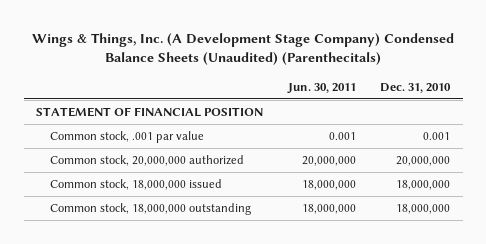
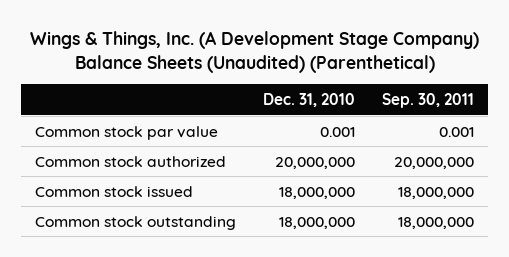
- Wings & Things, Inc. (A Development Stage Company) Condensed Balance Sheets (Unaudited) (Parenthecitals)
+ Wings & Things, Inc. (A Development Stage Company) Balance Sheets (Unaudited) (Parenthetical)
- | Jun. 30, 2011 | Dec. 31, 2010
+ | Dec. 31, 2010 | Sep. 30, 2011
- STATEMENT OF FINANCIAL POSITION
- Common stock, .001 par value | 0.001 | 0.001
- Common stock, 20,000,000 authorized | 20,000,000 | 20,000,000
- Common stock, 18,000,000 issued | 18,000,000 | 18,000,000
- Common stock, 18,000,000 outstanding | 18,000,000 | 18,000,000
+ Common stock par value | 0.001 | 0.001
+ Common stock authorized | 20,000,000 | 20,000,000
+ Common stock issued | 18,000,000 | 18,000,000
+ Common stock outstanding | 18,000,000 | 18,000,000

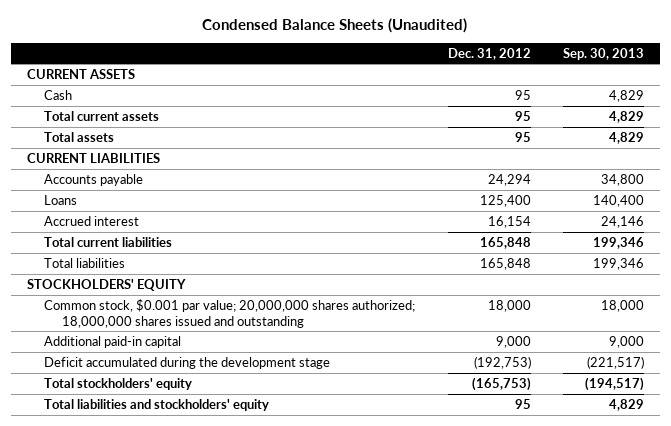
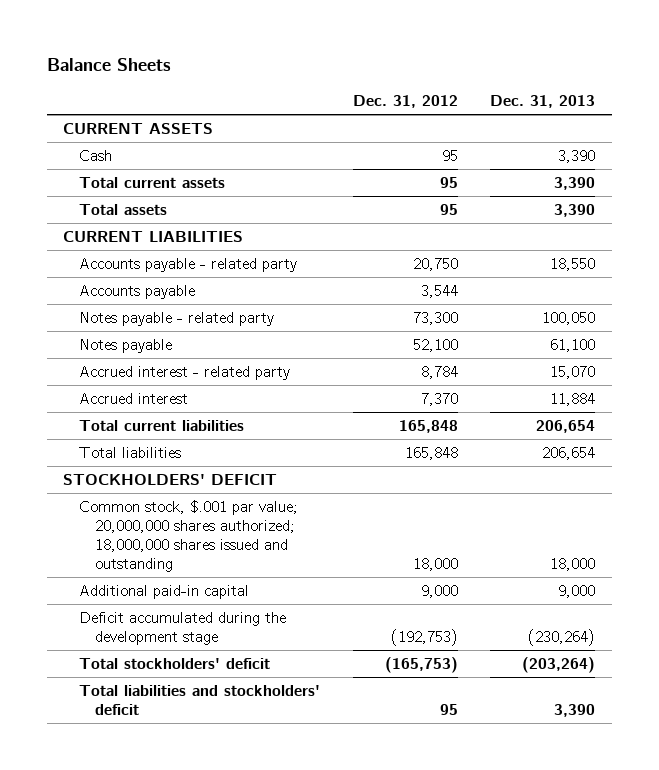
- Condensed Balance Sheets (Unaudited)
+ Balance Sheets
- | Dec. 31, 2012 | Sep. 30, 2013
+ | Dec. 31, 2012 | Dec. 31, 2013
- Accounts payable | 24,294 | 34,800
- Loans | 125,400 | 140,400
- Accrued interest | 16,154 | 24,146
+ Accounts payable - related party | 20,750 | 18,550
+ Accounts payable | 3,544 |
+ Notes payable - related party | 73,300 | 100,050
+ Notes payable | 52,100 | 61,100
+ Accrued interest - related party | 8,784 | 15,070
+ Accrued interest | 7,370 | 11,884
- STOCKHOLDERS' EQUITY
- Common stock, $0.001 par value; 20,000,000 shares authorized; 18,000,000 shares issued and outstanding | 18,000 | 18,000
+ STOCKHOLDERS' DEFICIT
+ Common stock, $.001 par value; 20,000,000 shares authorized; 18,000,000 shares issued and outstanding | 18,000 | 18,000
- Total stockholders' equity | (165,753) | (194,517)
- Total liabilities and stockholders' equity | 95 | 4,829
+ Total stockholders' deficit | (165,753) | (203,264)
+ Total liabilities and stockholders' deficit | 95 | 3,390

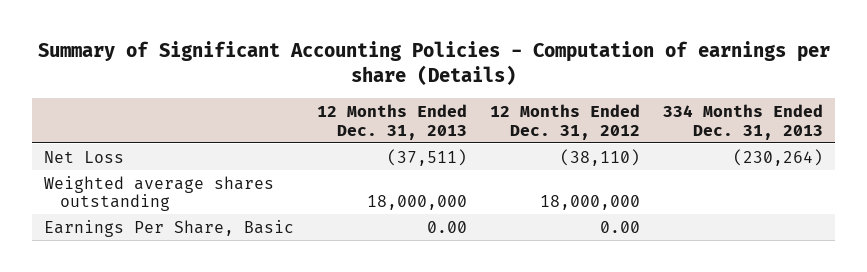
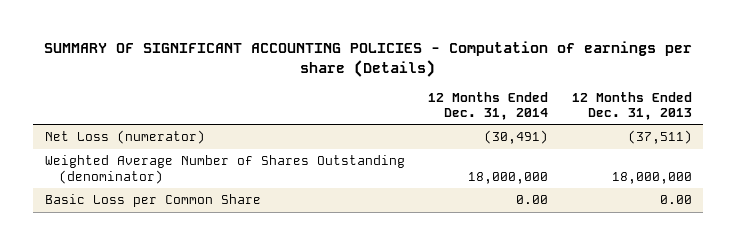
- Summary of Significant Accounting Policies - Computation of earnings per share (Details)
+ SUMMARY OF SIGNIFICANT ACCOUNTING POLICIES - Computation of earnings per share (Details)
- | 12 Months Ended Dec. 31, 2013 | 12 Months Ended Dec. 31, 2012 | 334 Months Ended Dec. 31, 2013
+ | 12 Months Ended Dec. 31, 2014 | 12 Months Ended Dec. 31, 2013
- Net Loss | (37,511) | (38,110) | (230,264)
- Weighted average shares outstanding | 18,000,000 | 18,000,000 |
- Earnings Per Share, Basic | 0.00 | 0.00 |
+ Net Loss (numerator) | (30,491) | (37,511)
+ Weighted Average Number of Shares Outstanding (denominator) | 18,000,000 | 18,000,000
+ Basic Loss per Common Share | 0.00 | 0.00

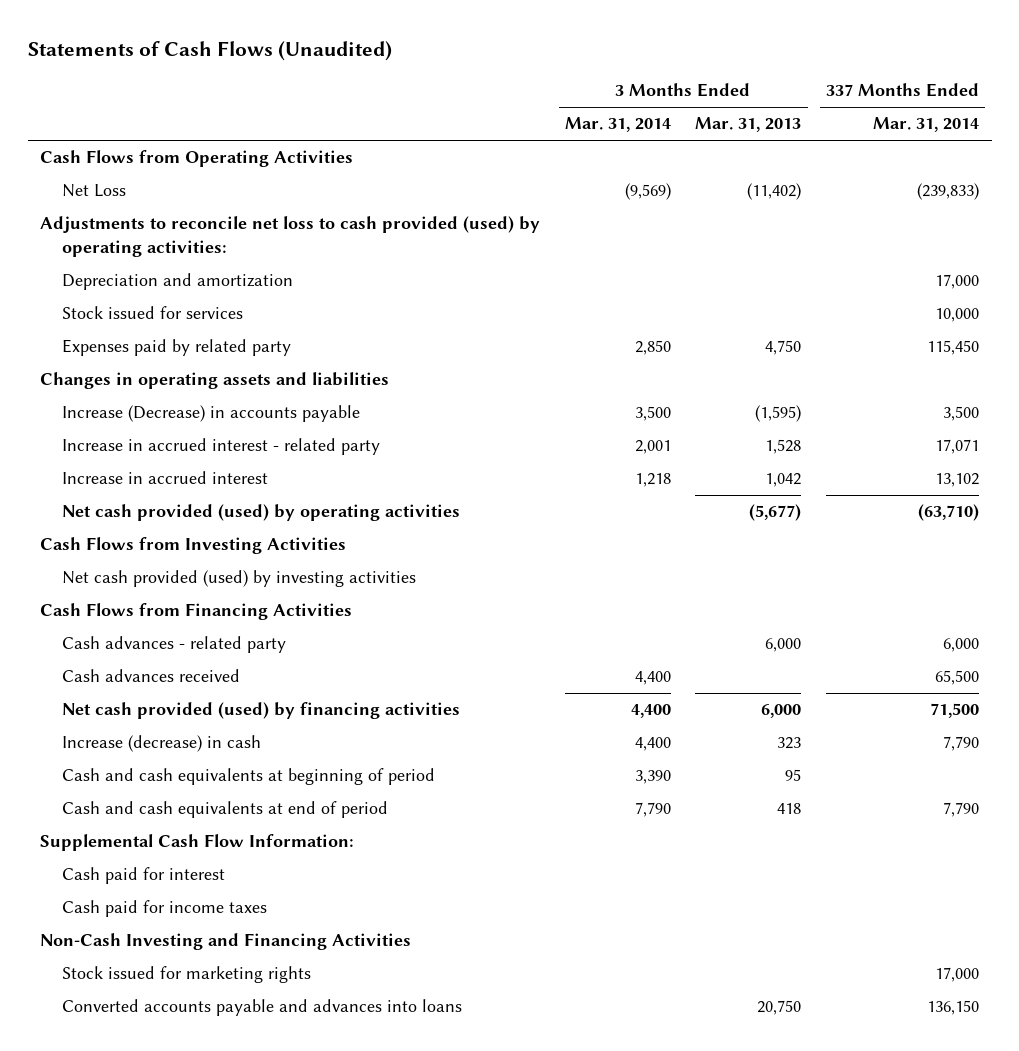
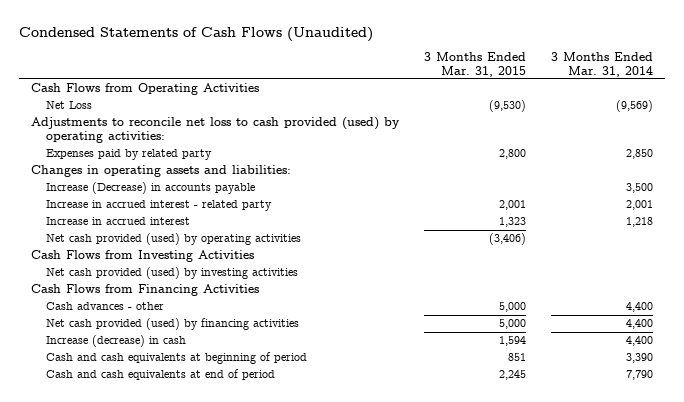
- Statements of Cash Flows (Unaudited)
+ Condensed Statements of Cash Flows (Unaudited)
- | 3 Months Ended Mar. 31, 2014 | 3 Months Ended Mar. 31, 2013 | 337 Months Ended Mar. 31, 2014
+ | 3 Months Ended Mar. 31, 2015 | 3 Months Ended Mar. 31, 2014
- Depreciation and amortization | | | 17,000
- Stock issued for services | | | 10,000
- Changes in operating assets and liabilities
+ Changes in operating assets and liabilities:
- Cash advances - related party | | 6,000 | 6,000
- Cash advances received | 4,400 | | 65,500
+ Cash advances - other | 5,000 | 4,400
- Supplemental Cash Flow Information:
- Cash paid for interest
- Cash paid for income taxes
- Non-Cash Investing and Financing Activities
- Stock issued for marketing rights | | | 17,000
- Converted accounts payable and advances into loans | | 20,750 | 136,150

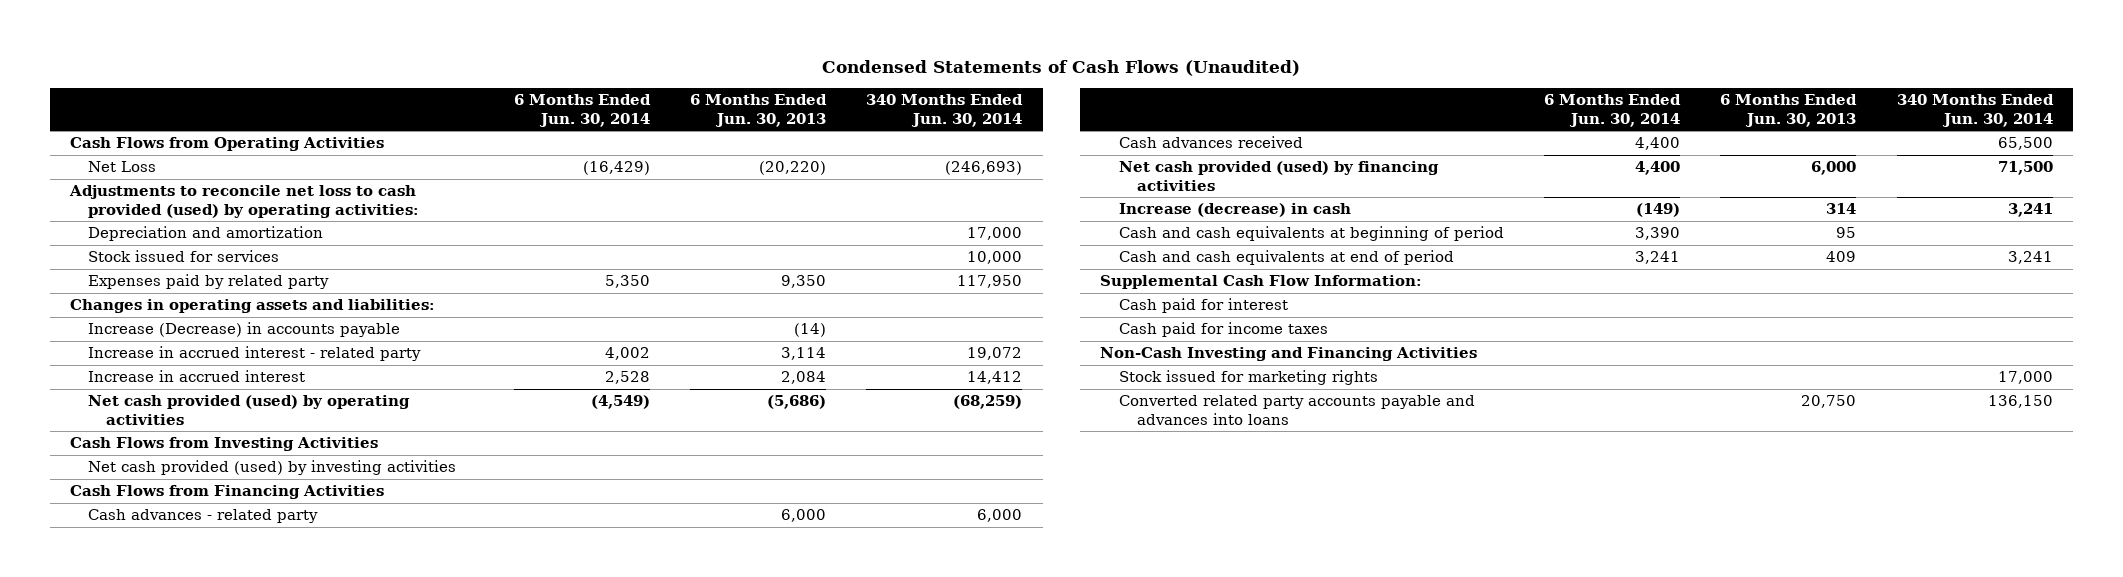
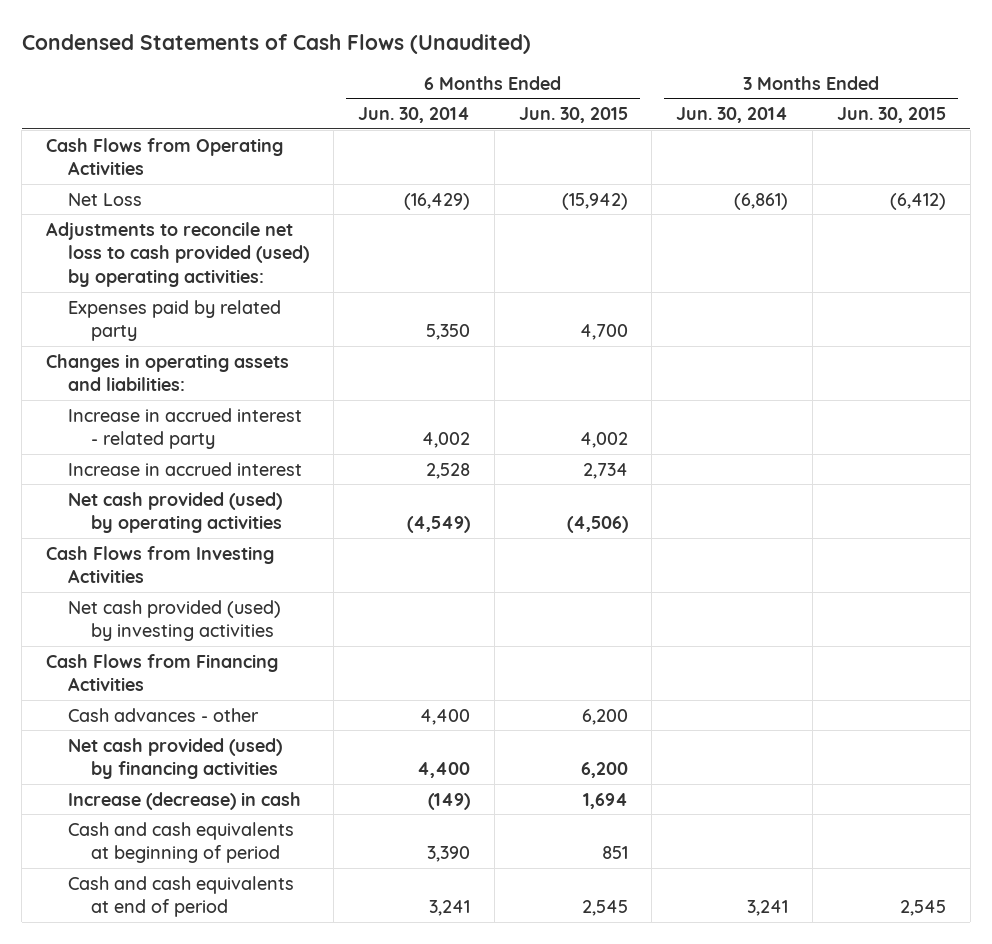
- | 6 Months Ended Jun. 30, 2014 | 6 Months Ended Jun. 30, 2013 | 340 Months Ended Jun. 30, 2014
+ | 6 Months Ended Jun. 30, 2014 | 6 Months Ended Jun. 30, 2015 | 3 Months Ended Jun. 30, 2014 | 3 Months Ended Jun. 30, 2015
- Depreciation and amortization | | | 17,000
- Stock issued for services | | | 10,000
- Increase (Decrease) in accounts payable | | (14) |
- Cash advances - related party | | 6,000 | 6,000
- Cash advances received | 4,400 | | 65,500
+ Cash advances - other | 4,400 | 6,200 | |
- Supplemental Cash Flow Information:
- Cash paid for interest
- Cash paid for income taxes
- Non-Cash Investing and Financing Activities
- Stock issued for marketing rights | | | 17,000
- Converted related party accounts payable and advances into loans | | 20,750 | 136,150

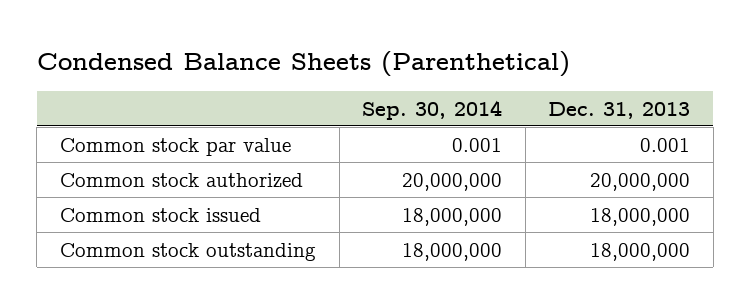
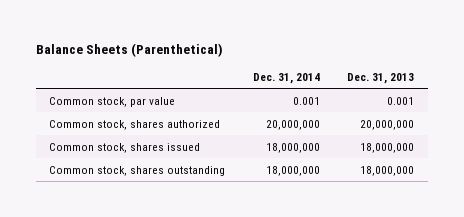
- Condensed Balance Sheets (Parenthetical)
+ Balance Sheets (Parenthetical)
- | Sep. 30, 2014 | Dec. 31, 2013
+ | Dec. 31, 2014 | Dec. 31, 2013
- Common stock par value | 0.001 | 0.001
- Common stock authorized | 20,000,000 | 20,000,000
- Common stock issued | 18,000,000 | 18,000,000
- Common stock outstanding | 18,000,000 | 18,000,000
+ Common stock, par value | 0.001 | 0.001
+ Common stock, shares authorized | 20,000,000 | 20,000,000
+ Common stock, shares issued | 18,000,000 | 18,000,000
+ Common stock, shares outstanding | 18,000,000 | 18,000,000

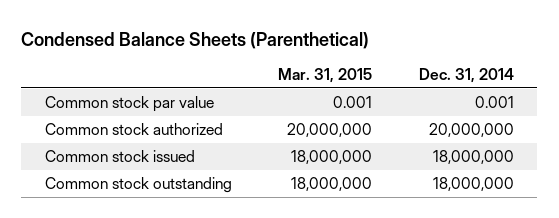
- Balance Sheets (Parenthetical)
+ Condensed Balance Sheets (Parenthetical)
- | Dec. 31, 2014 | Dec. 31, 2013
+ | Mar. 31, 2015 | Dec. 31, 2014
- Common stock, par value | 0.001 | 0.001
- Common stock, shares authorized | 20,000,000 | 20,000,000
- Common stock, shares issued | 18,000,000 | 18,000,000
- Common stock, shares outstanding | 18,000,000 | 18,000,000
+ Common stock par value | 0.001 | 0.001
+ Common stock authorized | 20,000,000 | 20,000,000
+ Common stock issued | 18,000,000 | 18,000,000
+ Common stock outstanding | 18,000,000 | 18,000,000

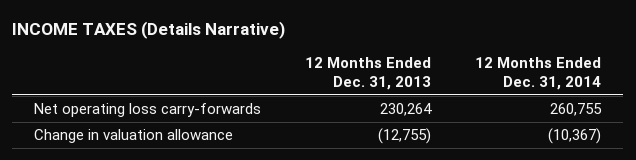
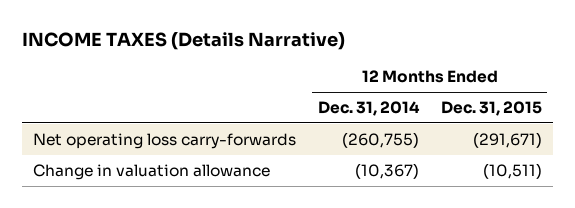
- | 12 Months Ended Dec. 31, 2013 | 12 Months Ended Dec. 31, 2014
+ | 12 Months Ended Dec. 31, 2014 | 12 Months Ended Dec. 31, 2015
- Net operating loss carry-forwards | 230,264 | 260,755
+ Net operating loss carry-forwards | (260,755) | (291,671)

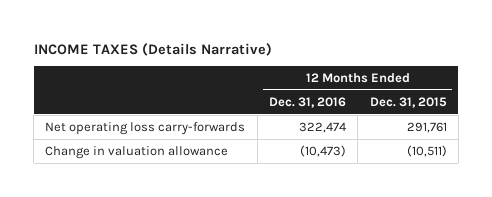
- | 12 Months Ended Dec. 31, 2014 | 12 Months Ended Dec. 31, 2015
+ | 12 Months Ended Dec. 31, 2016 | 12 Months Ended Dec. 31, 2015
- Net operating loss carry-forwards | (260,755) | (291,671)
+ Net operating loss carry-forwards | 322,474 | 291,761

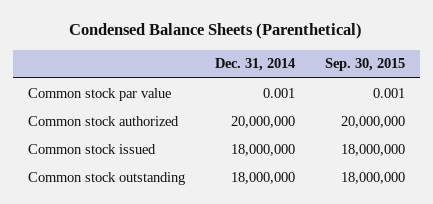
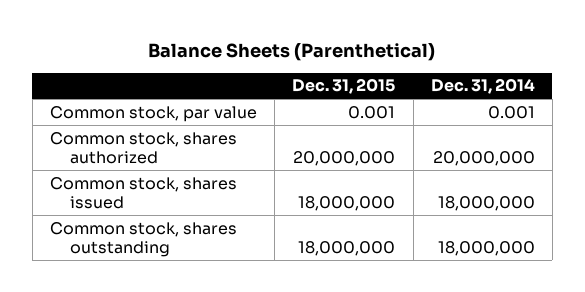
- Condensed Balance Sheets (Parenthetical)
+ Balance Sheets (Parenthetical)
- | Dec. 31, 2014 | Sep. 30, 2015
+ | Dec. 31, 2015 | Dec. 31, 2014
- Common stock par value | 0.001 | 0.001
- Common stock authorized | 20,000,000 | 20,000,000
- Common stock issued | 18,000,000 | 18,000,000
- Common stock outstanding | 18,000,000 | 18,000,000
+ Common stock, par value | 0.001 | 0.001
+ Common stock, shares authorized | 20,000,000 | 20,000,000
+ Common stock, shares issued | 18,000,000 | 18,000,000
+ Common stock, shares outstanding | 18,000,000 | 18,000,000

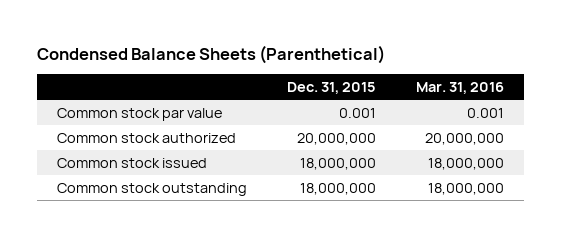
- Balance Sheets (Parenthetical)
+ Condensed Balance Sheets (Parenthetical)
- | Dec. 31, 2015 | Dec. 31, 2014
+ | Dec. 31, 2015 | Mar. 31, 2016
- Common stock, par value | 0.001 | 0.001
- Common stock, shares authorized | 20,000,000 | 20,000,000
- Common stock, shares issued | 18,000,000 | 18,000,000
- Common stock, shares outstanding | 18,000,000 | 18,000,000
+ Common stock par value | 0.001 | 0.001
+ Common stock authorized | 20,000,000 | 20,000,000
+ Common stock issued | 18,000,000 | 18,000,000
+ Common stock outstanding | 18,000,000 | 18,000,000

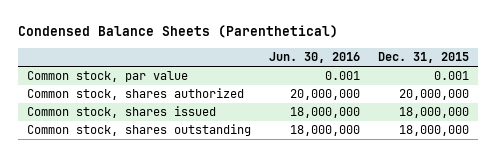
- | Dec. 31, 2015 | Mar. 31, 2016
+ | Jun. 30, 2016 | Dec. 31, 2015
- Common stock par value | 0.001 | 0.001
- Common stock authorized | 20,000,000 | 20,000,000
- Common stock issued | 18,000,000 | 18,000,000
- Common stock outstanding | 18,000,000 | 18,000,000
+ Common stock, par value | 0.001 | 0.001
+ Common stock, shares authorized | 20,000,000 | 20,000,000
+ Common stock, shares issued | 18,000,000 | 18,000,000
+ Common stock, shares outstanding | 18,000,000 | 18,000,000

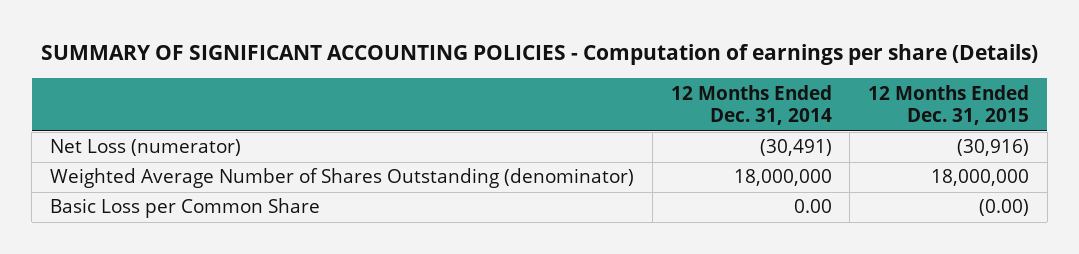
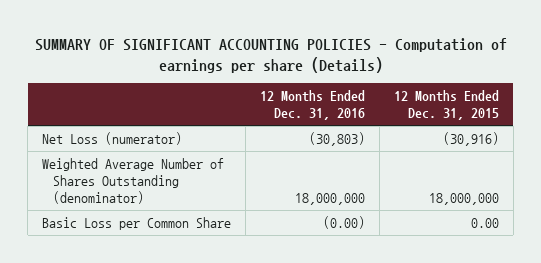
- | 12 Months Ended Dec. 31, 2014 | 12 Months Ended Dec. 31, 2015
+ | 12 Months Ended Dec. 31, 2016 | 12 Months Ended Dec. 31, 2015
- Basic Loss per Common Share | 0.00 | (0.00)
+ Basic Loss per Common Share | (0.00) | 0.00

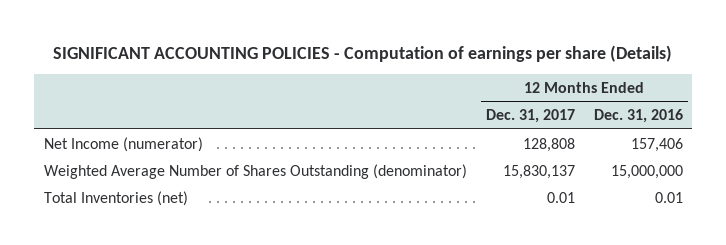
- SUMMARY OF SIGNIFICANT ACCOUNTING POLICIES - Computation of earnings per share (Details)
+ SIGNIFICANT ACCOUNTING POLICIES - Computation of earnings per share (Details)
- | 12 Months Ended Dec. 31, 2016 | 12 Months Ended Dec. 31, 2015
+ | 12 Months Ended Dec. 31, 2017 | 12 Months Ended Dec. 31, 2016
- Net Loss (numerator) | (30,803) | (30,916)
- Weighted Average Number of Shares Outstanding (denominator) | 18,000,000 | 18,000,000
- Basic Loss per Common Share | (0.00) | 0.00
+ Net Income (numerator) | 128,808 | 157,406
+ Weighted Average Number of Shares Outstanding (denominator) | 15,830,137 | 15,000,000
+ Total Inventories (net) | 0.01 | 0.01

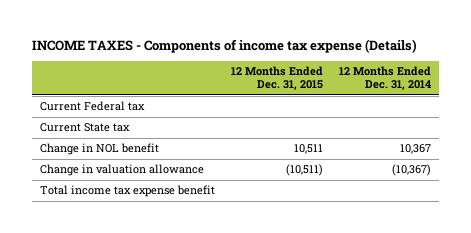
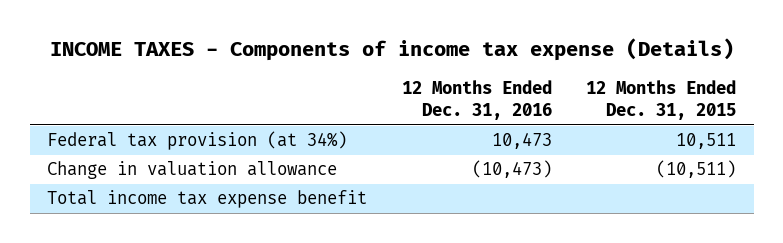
- | 12 Months Ended Dec. 31, 2015 | 12 Months Ended Dec. 31, 2014
+ | 12 Months Ended Dec. 31, 2016 | 12 Months Ended Dec. 31, 2015
- Current Federal tax
- Current State tax
- Change in NOL benefit | 10,511 | 10,367
+ Federal tax provision (at 34%) | 10,473 | 10,511

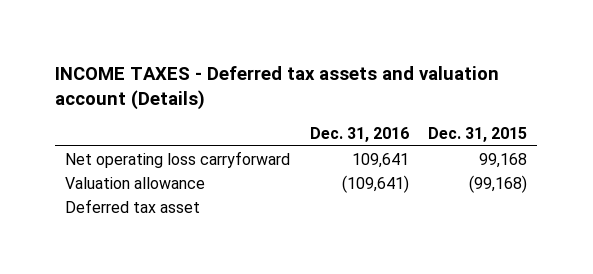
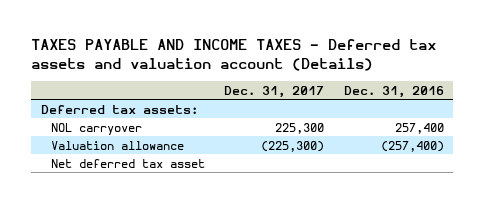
- INCOME TAXES - Deferred tax assets and valuation account (Details)
+ TAXES PAYABLE AND INCOME TAXES - Deferred tax assets and valuation account (Details)
- | Dec. 31, 2016 | Dec. 31, 2015
+ | Dec. 31, 2017 | Dec. 31, 2016
- Net operating loss carryforward | 109,641 | 99,168
- Valuation allowance | (109,641) | (99,168)
- Deferred tax asset
+ Deferred tax assets:
+ NOL carryover | 225,300 | 257,400
+ Valuation allowance | (225,300) | (257,400)
+ Net deferred tax asset

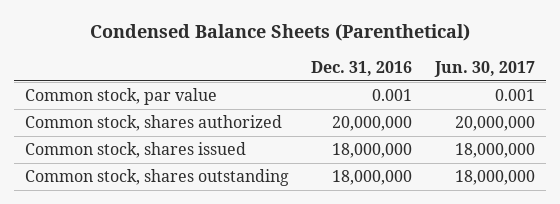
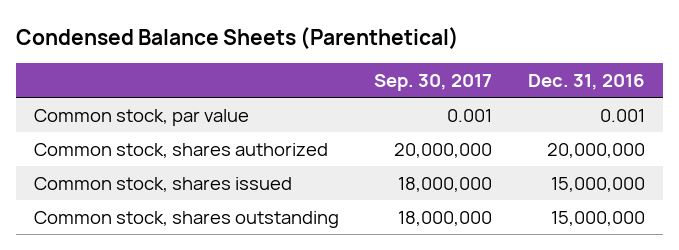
- | Dec. 31, 2016 | Jun. 30, 2017
+ | Sep. 30, 2017 | Dec. 31, 2016
- Common stock, shares issued | 18,000,000 | 18,000,000
- Common stock, shares outstanding | 18,000,000 | 18,000,000
+ Common stock, shares issued | 18,000,000 | 15,000,000
+ Common stock, shares outstanding | 18,000,000 | 15,000,000

